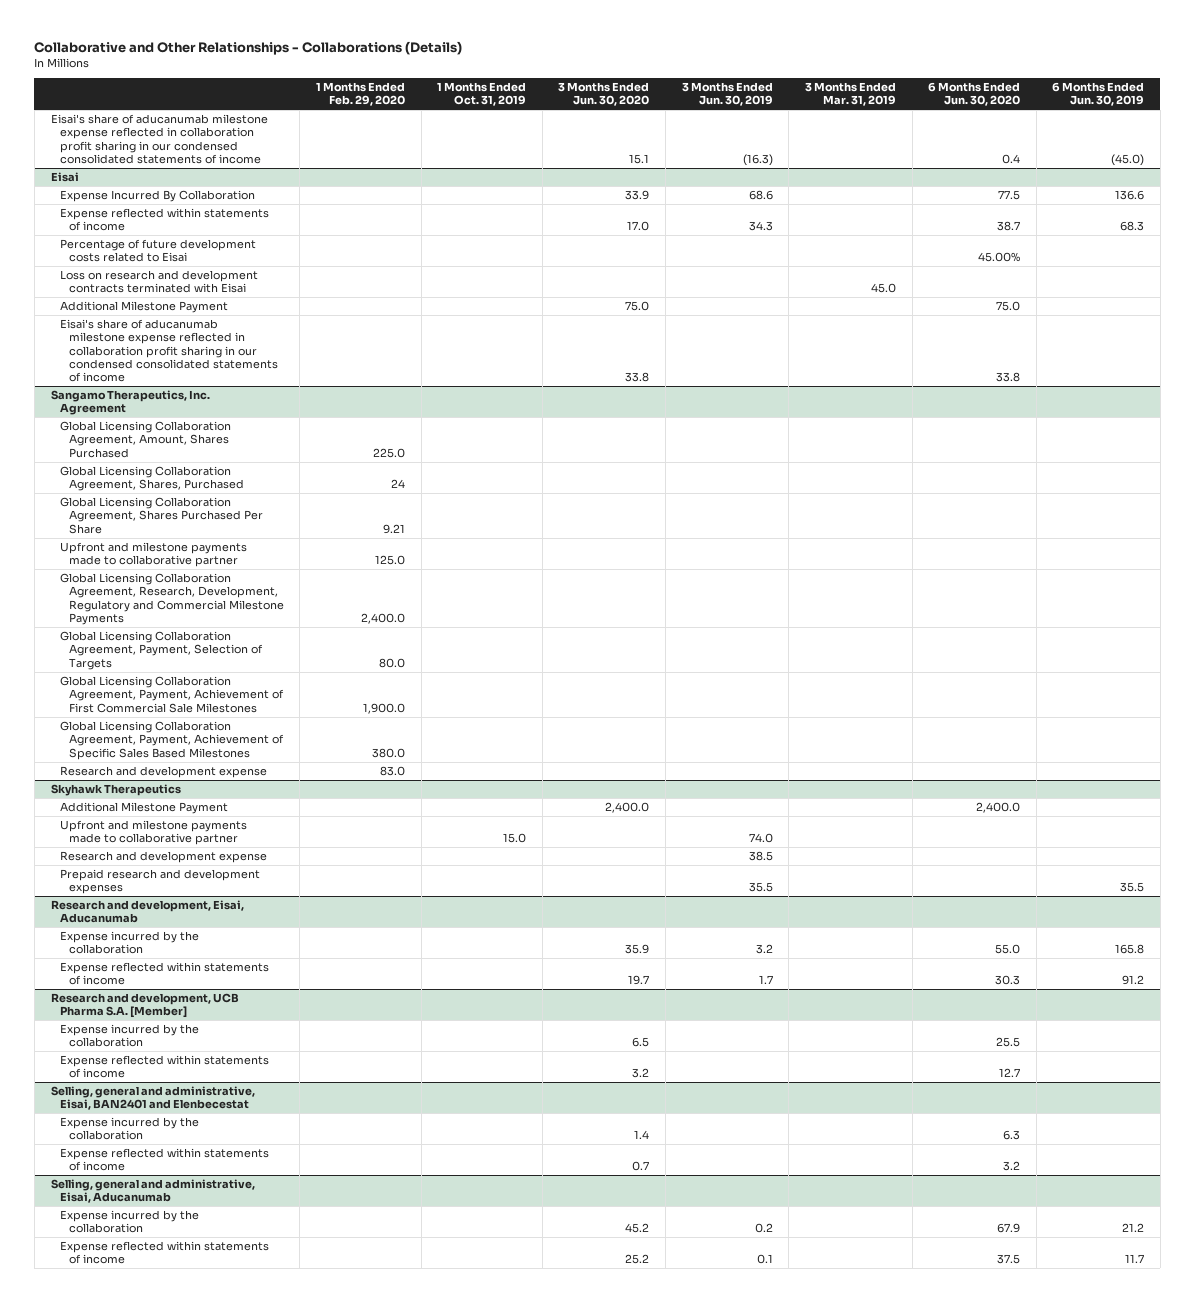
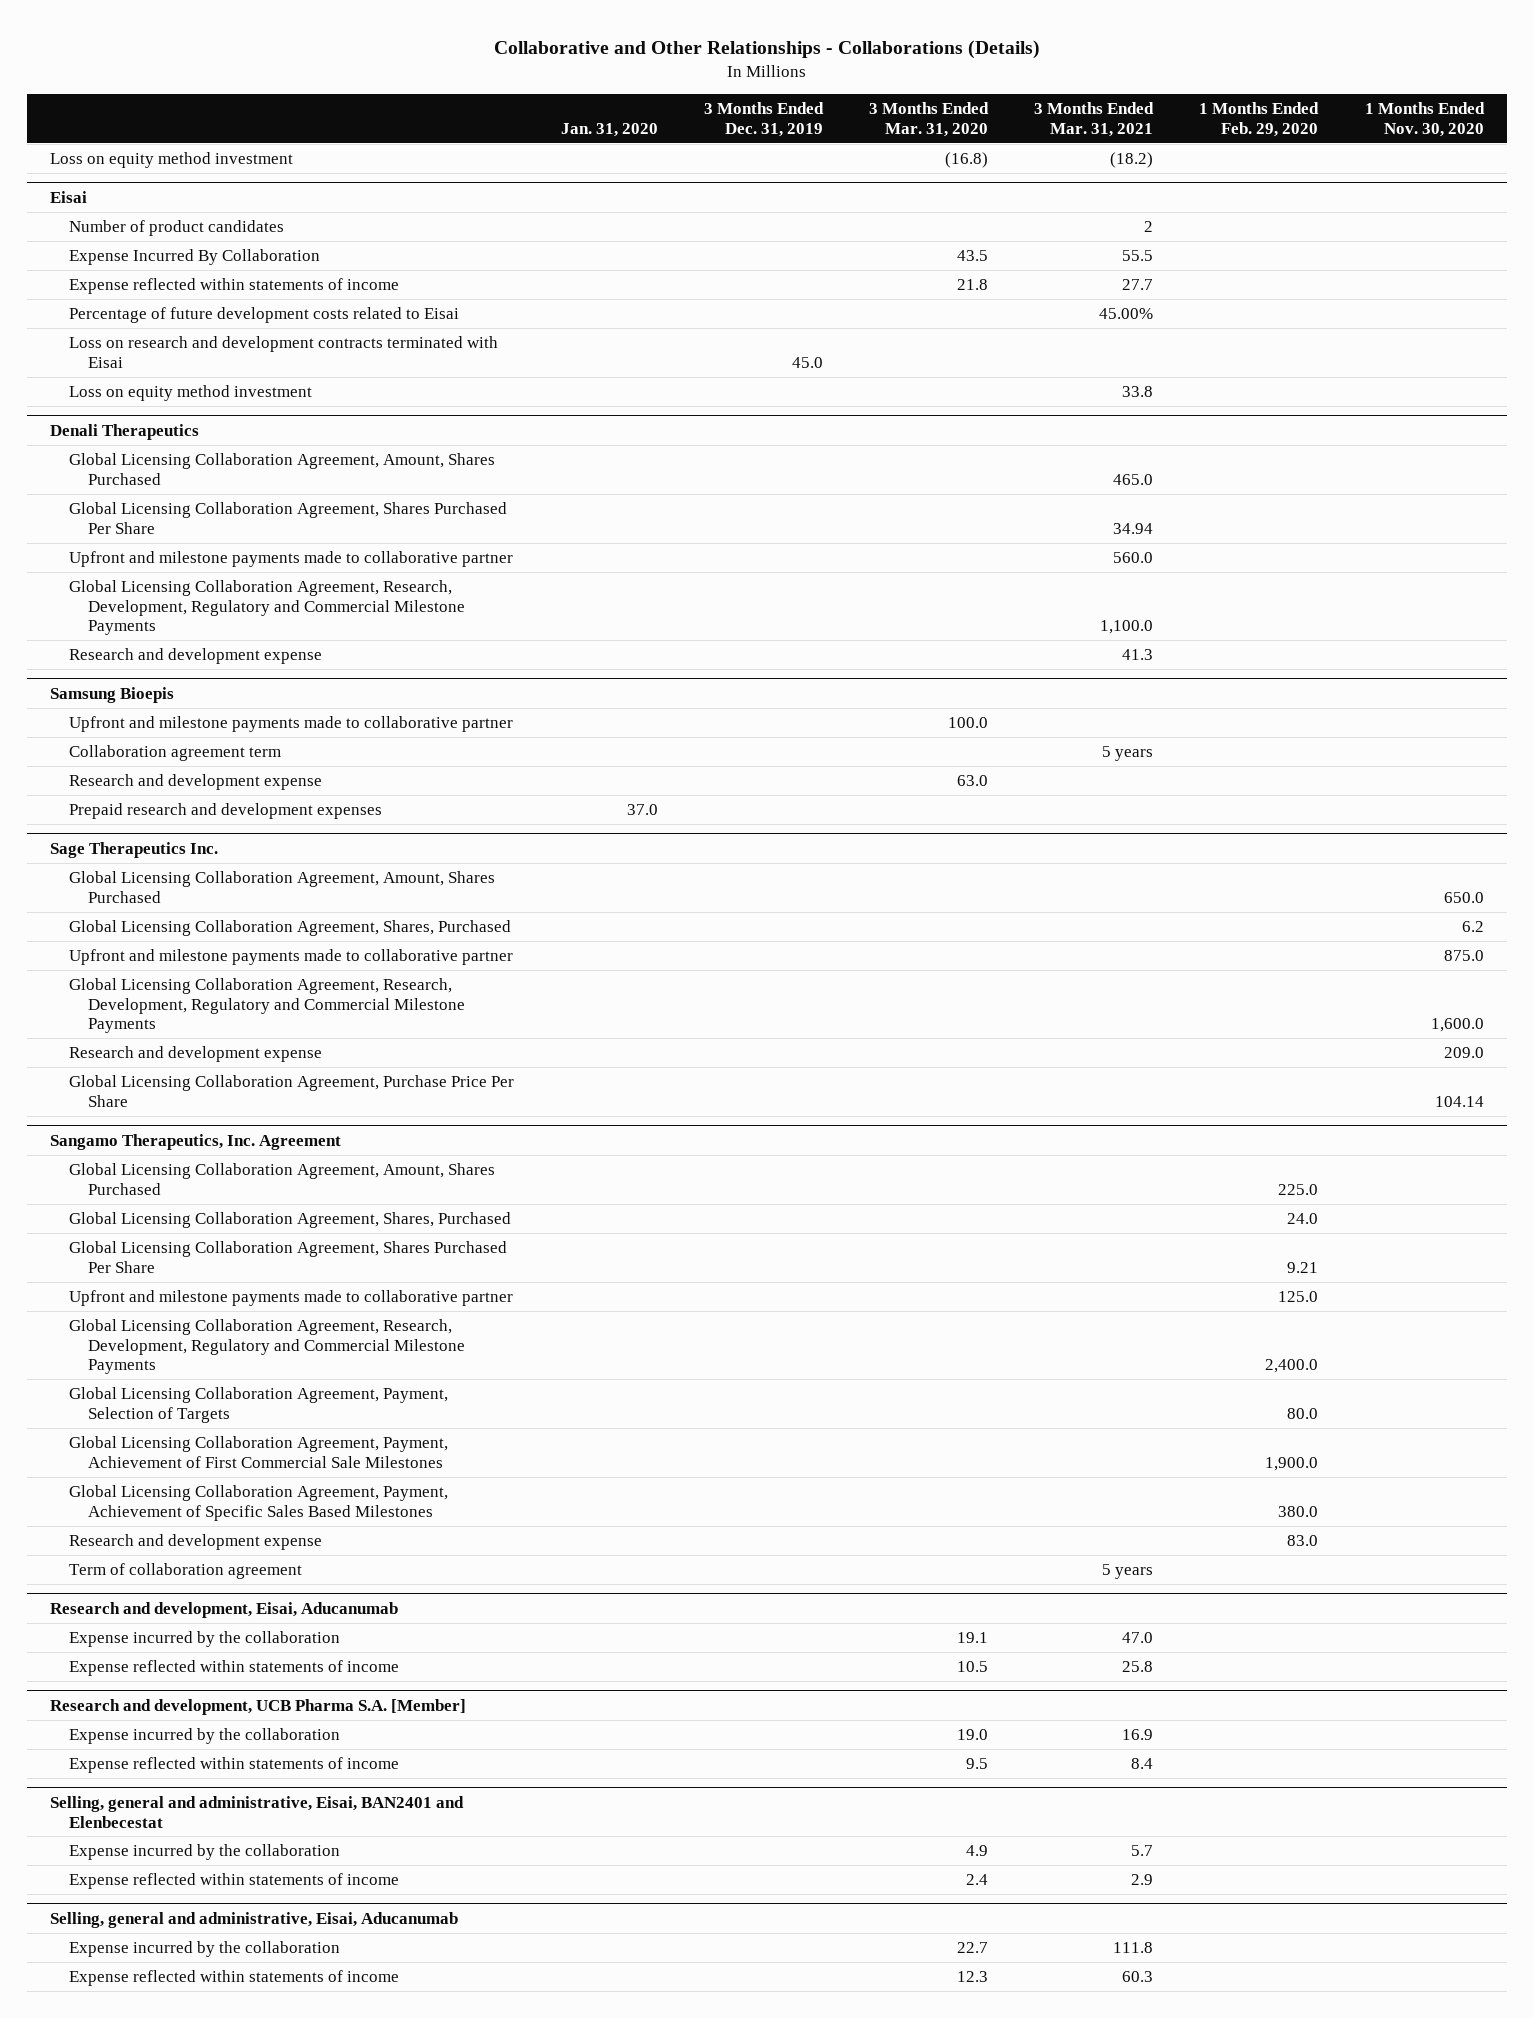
- | 1 Months Ended Feb. 29, 2020 | 1 Months Ended Oct. 31, 2019 | 3 Months Ended Jun. 30, 2020 | 3 Months Ended Jun. 30, 2019 | 3 Months Ended Mar. 31, 2019 | 6 Months Ended Jun. 30, 2020 | 6 Months Ended Jun. 30, 2019
+ | Jan. 31, 2020 | 3 Months Ended Dec. 31, 2019 | 3 Months Ended Mar. 31, 2020 | 3 Months Ended Mar. 31, 2021 | 1 Months Ended Feb. 29, 2020 | 1 Months Ended Nov. 30, 2020
- Eisai's share of aducanumab milestone expense reflected in collaboration profit sharing in our condensed consolidated statements of income | | | 15.1 | (16.3) | | 0.4 | (45.0)
+ Loss on equity method investment | | | (16.8) | (18.2) | |
@ Eisai
+ Number of product candidates | | | | 2 | |
- Additional Milestone Payment | | | 75.0 | | | 75.0 |
- Eisai's share of aducanumab milestone expense reflected in collaboration profit sharing in our condensed consolidated statements of income | | | 33.8 | | | 33.8 |
+ Loss on equity method investment | | | | 33.8 | |
+ Denali Therapeutics
+ Global Licensing Collaboration Agreement, Amount, Shares Purchased | | | | 465.0 | |
+ Global Licensing Collaboration Agreement, Shares Purchased Per Share | | | | 34.94 | |
+ Upfront and milestone payments made to collaborative partner | | | | 560.0 | |
+ Global Licensing Collaboration Agreement, Research, Development, Regulatory and Commercial Milestone Payments | | | | 1,100.0 | |
+ Research and development expense | | | | 41.3 | |
+ Samsung Bioepis
+ Upfront and milestone payments made to collaborative partner | | | 100.0 | | |
+ Collaboration agreement term | | | | 5 years | |
+ Research and development expense | | | 63.0 | | |
+ Prepaid research and development expenses | 37.0 | | | | |
+ Sage Therapeutics Inc.
+ Global Licensing Collaboration Agreement, Amount, Shares Purchased | | | | | | 650.0
+ Global Licensing Collaboration Agreement, Shares, Purchased | | | | | | 6.2
+ Upfront and milestone payments made to collaborative partner | | | | | | 875.0
+ Global Licensing Collaboration Agreement, Research, Development, Regulatory and Commercial Milestone Payments | | | | | | 1,600.0
+ Research and development expense | | | | | | 209.0
+ Global Licensing Collaboration Agreement, Purchase Price Per Share | | | | | | 104.14
@ Sangamo Therapeutics, Inc. Agreement
- Global Licensing Collaboration Agreement, Shares, Purchased | 24 | | | | | |
+ Global Licensing Collaboration Agreement, Shares, Purchased | | | | | 24.0 |
- Skyhawk Therapeutics
- Additional Milestone Payment | | | 2,400.0 | | | 2,400.0 |
- Upfront and milestone payments made to collaborative partner | | 15.0 | | 74.0 | | |
- Research and development expense | | | | 38.5 | | |
- Prepaid research and development expenses | | | | 35.5 | | | 35.5
@ Sangamo Therapeutics, Inc. Agreement
+ Term of collaboration agreement | | | | 5 years | |

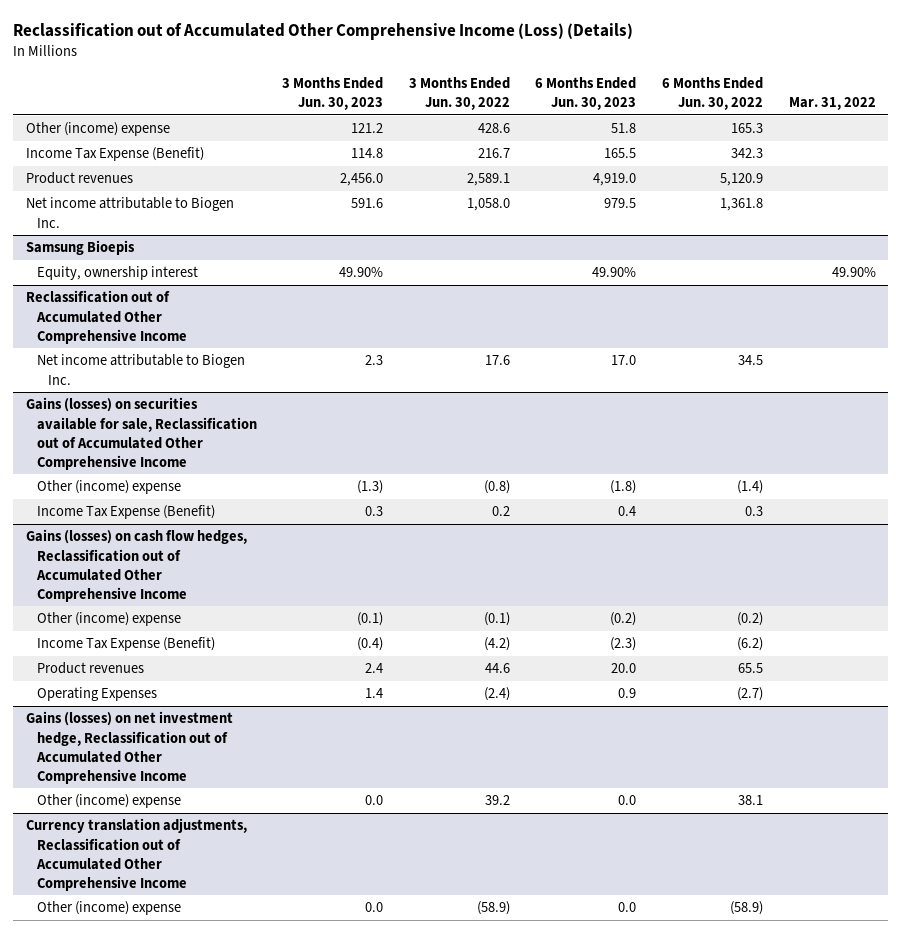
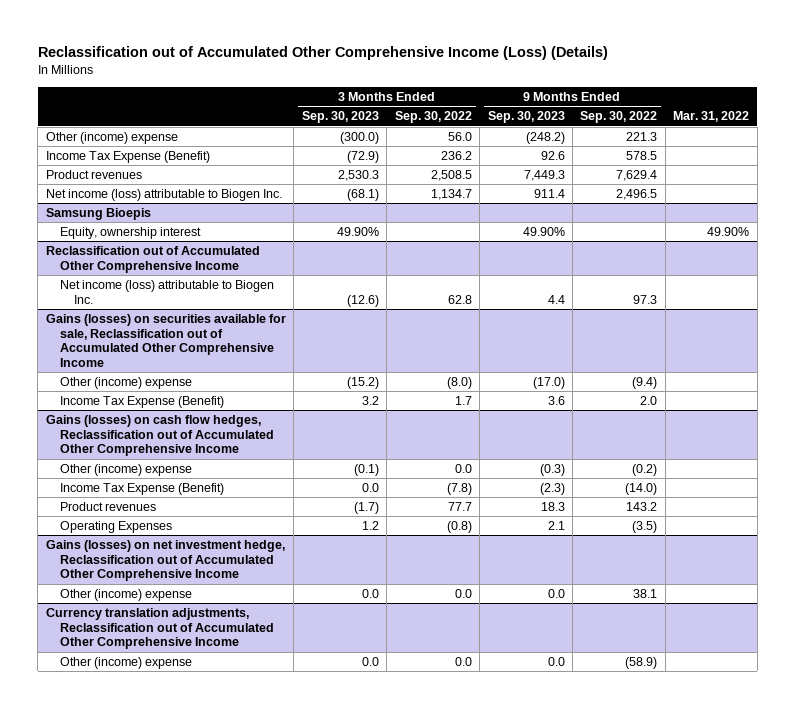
- | 3 Months Ended Jun. 30, 2023 | 3 Months Ended Jun. 30, 2022 | 6 Months Ended Jun. 30, 2023 | 6 Months Ended Jun. 30, 2022 | Mar. 31, 2022
+ | 3 Months Ended Sep. 30, 2023 | 3 Months Ended Sep. 30, 2022 | 9 Months Ended Sep. 30, 2023 | 9 Months Ended Sep. 30, 2022 | Mar. 31, 2022
- Net income attributable to Biogen Inc. | 591.6 | 1,058.0 | 979.5 | 1,361.8 |
+ Net income (loss) attributable to Biogen Inc. | (68.1) | 1,134.7 | 911.4 | 2,496.5 |
@ Reclassification out of Accumulated Other Comprehensive Income
- Net income attributable to Biogen Inc. | 2.3 | 17.6 | 17.0 | 34.5 |
+ Net income (loss) attributable to Biogen Inc. | (12.6) | 62.8 | 4.4 | 97.3 |

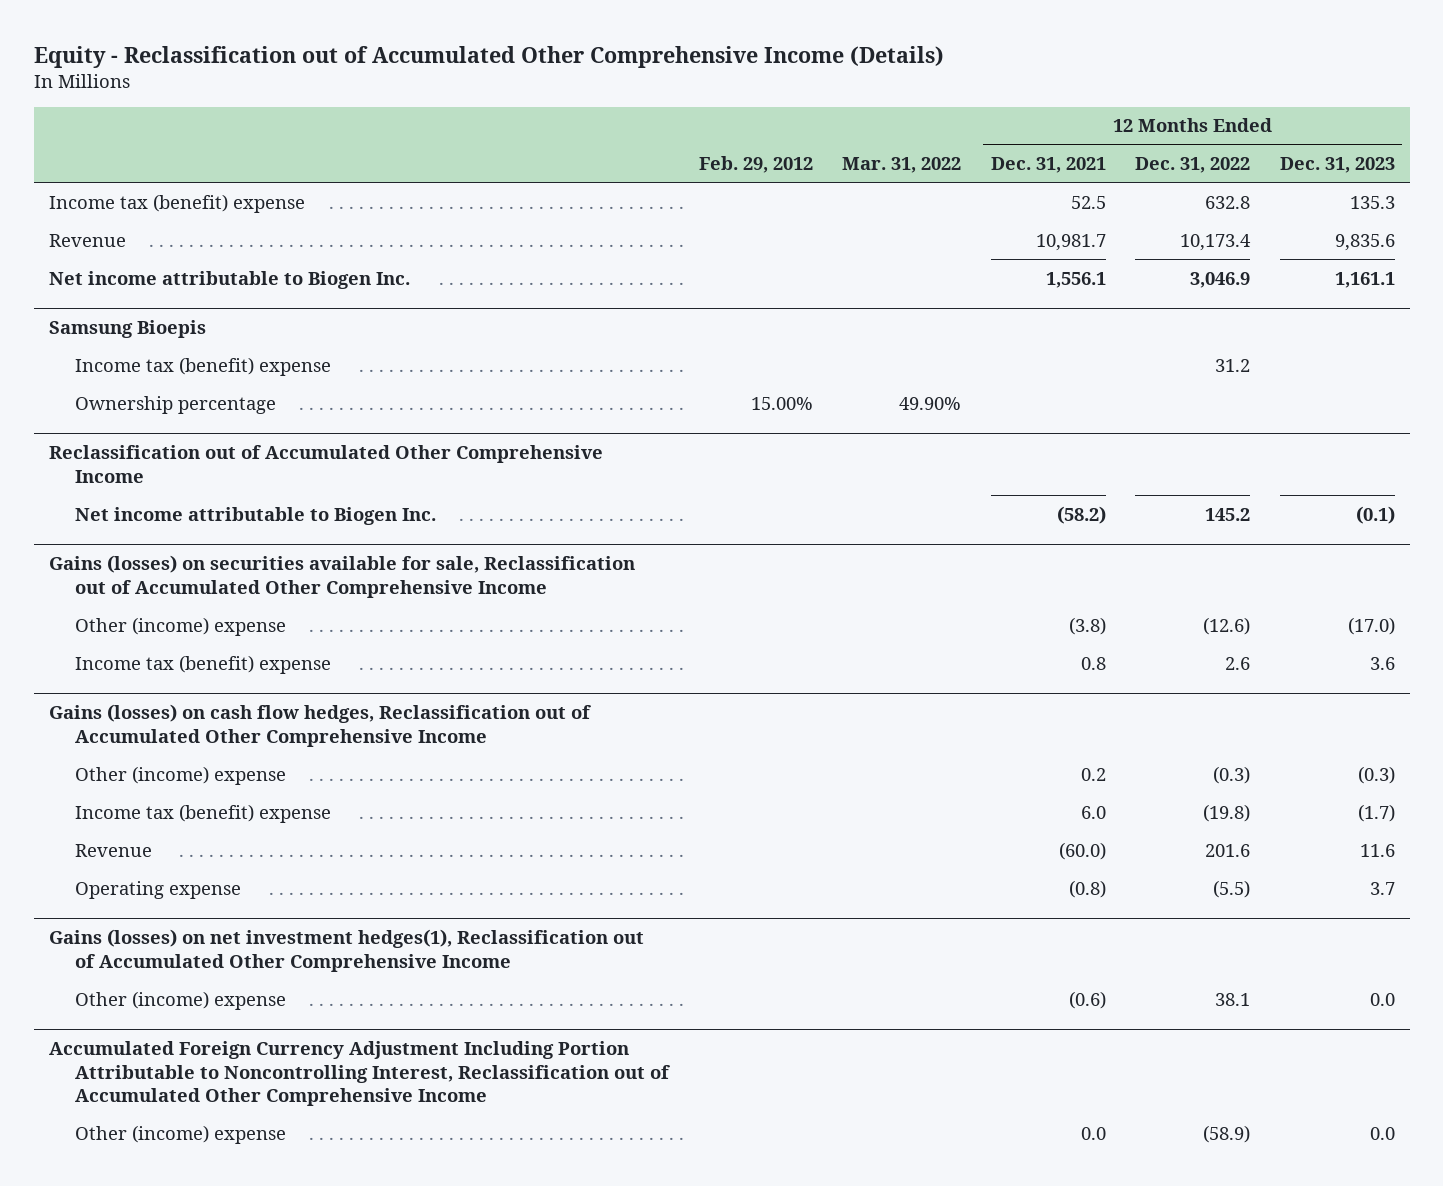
- Reclassification out of Accumulated Other Comprehensive Income (Loss) (Details)
+ Equity - Reclassification out of Accumulated Other Comprehensive Income (Details)
- | 3 Months Ended Sep. 30, 2023 | 3 Months Ended Sep. 30, 2022 | 9 Months Ended Sep. 30, 2023 | 9 Months Ended Sep. 30, 2022 | Mar. 31, 2022
+ | Feb. 29, 2012 | Mar. 31, 2022 | 12 Months Ended Dec. 31, 2021 | 12 Months Ended Dec. 31, 2022 | 12 Months Ended Dec. 31, 2023
- Other (income) expense | (300.0) | 56.0 | (248.2) | 221.3 |
- Income Tax Expense (Benefit) | (72.9) | 236.2 | 92.6 | 578.5 |
- Product revenues | 2,530.3 | 2,508.5 | 7,449.3 | 7,629.4 |
- Net income (loss) attributable to Biogen Inc. | (68.1) | 1,134.7 | 911.4 | 2,496.5 |
+ Income tax (benefit) expense | | | 52.5 | 632.8 | 135.3
+ Revenue | | | 10,981.7 | 10,173.4 | 9,835.6
+ Net income attributable to Biogen Inc. | | | 1,556.1 | 3,046.9 | 1,161.1
@ Samsung Bioepis
- Equity, ownership interest | 49.90% | | 49.90% | | 49.90%
+ Income tax (benefit) expense | | | | 31.2 |
+ Ownership percentage | 15.00% | 49.90% | | |
@ Reclassification out of Accumulated Other Comprehensive Income
- Net income (loss) attributable to Biogen Inc. | (12.6) | 62.8 | 4.4 | 97.3 |
+ Net income attributable to Biogen Inc. | | | (58.2) | 145.2 | (0.1)
@ Gains (losses) on securities available for sale, Reclassification out of Accumulated Other Comprehensive Income
- Income Tax Expense (Benefit) | 3.2 | 1.7 | 3.6 | 2.0 |
+ Income tax (benefit) expense | | | 0.8 | 2.6 | 3.6
@ Gains (losses) on cash flow hedges, Reclassification out of Accumulated Other Comprehensive Income
- Income Tax Expense (Benefit) | 0.0 | (7.8) | (2.3) | (14.0) |
- Product revenues | (1.7) | 77.7 | 18.3 | 143.2 |
- Operating Expenses | 1.2 | (0.8) | 2.1 | (3.5) |
- Gains (losses) on net investment hedge, Reclassification out of Accumulated Other Comprehensive Income
@ Gains (losses) on cash flow hedges, Reclassification out of Accumulated Other Comprehensive Income
+ Income tax (benefit) expense | | | 6.0 | (19.8) | (1.7)
+ Revenue | | | (60.0) | 201.6 | 11.6
+ Operating expense | | | (0.8) | (5.5) | 3.7
+ Gains (losses) on net investment hedges(1), Reclassification out of Accumulated Other Comprehensive Income
- Currency translation adjustments, Reclassification out of Accumulated Other Comprehensive Income
+ Accumulated Foreign Currency Adjustment Including Portion Attributable to Noncontrolling Interest, Reclassification out of Accumulated Other Comprehensive Income

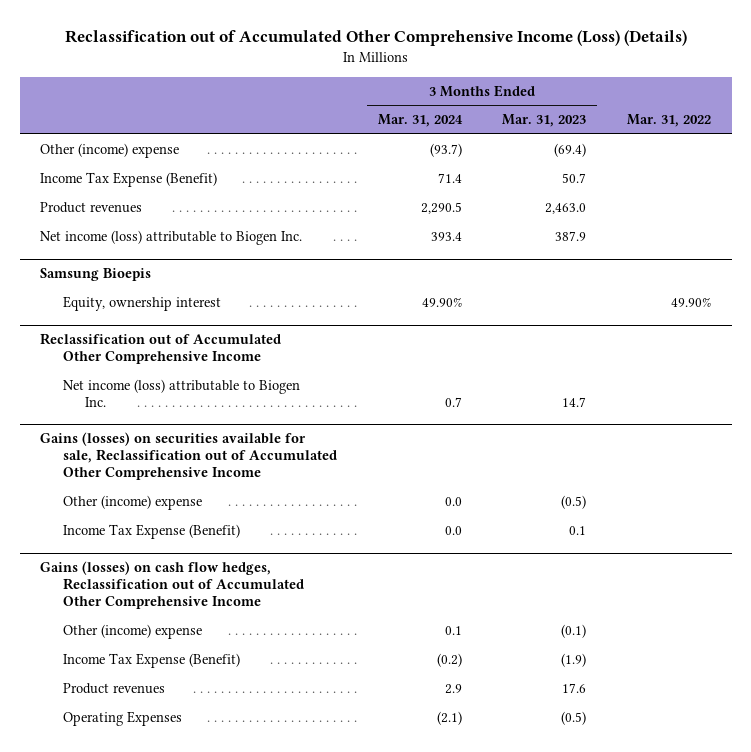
- Equity - Reclassification out of Accumulated Other Comprehensive Income (Details)
+ Reclassification out of Accumulated Other Comprehensive Income (Loss) (Details)
- | Feb. 29, 2012 | Mar. 31, 2022 | 12 Months Ended Dec. 31, 2021 | 12 Months Ended Dec. 31, 2022 | 12 Months Ended Dec. 31, 2023
+ | 3 Months Ended Mar. 31, 2024 | 3 Months Ended Mar. 31, 2023 | Mar. 31, 2022
- Income tax (benefit) expense | | | 52.5 | 632.8 | 135.3
- Revenue | | | 10,981.7 | 10,173.4 | 9,835.6
- Net income attributable to Biogen Inc. | | | 1,556.1 | 3,046.9 | 1,161.1
+ Other (income) expense | (93.7) | (69.4) |
+ Income Tax Expense (Benefit) | 71.4 | 50.7 |
+ Product revenues | 2,290.5 | 2,463.0 |
+ Net income (loss) attributable to Biogen Inc. | 393.4 | 387.9 |
@ Samsung Bioepis
- Income tax (benefit) expense | | | | 31.2 |
- Ownership percentage | 15.00% | 49.90% | | |
+ Equity, ownership interest | 49.90% | | 49.90%
@ Reclassification out of Accumulated Other Comprehensive Income
- Net income attributable to Biogen Inc. | | | (58.2) | 145.2 | (0.1)
+ Net income (loss) attributable to Biogen Inc. | 0.7 | 14.7 |
@ Gains (losses) on securities available for sale, Reclassification out of Accumulated Other Comprehensive Income
- Income tax (benefit) expense | | | 0.8 | 2.6 | 3.6
+ Income Tax Expense (Benefit) | 0.0 | 0.1 |
@ Gains (losses) on cash flow hedges, Reclassification out of Accumulated Other Comprehensive Income
- Income tax (benefit) expense | | | 6.0 | (19.8) | (1.7)
- Revenue | | | (60.0) | 201.6 | 11.6
- Operating expense | | | (0.8) | (5.5) | 3.7
- Gains (losses) on net investment hedges(1), Reclassification out of Accumulated Other Comprehensive Income
- Other (income) expense | | | (0.6) | 38.1 | 0.0
- Accumulated Foreign Currency Adjustment Including Portion Attributable to Noncontrolling Interest, Reclassification out of Accumulated Other Comprehensive Income
- Other (income) expense | | | 0.0 | (58.9) | 0.0
@ Gains (losses) on cash flow hedges, Reclassification out of Accumulated Other Comprehensive Income
+ Income Tax Expense (Benefit) | (0.2) | (1.9) |
+ Product revenues | 2.9 | 17.6 |
+ Operating Expenses | (2.1) | (0.5) |

